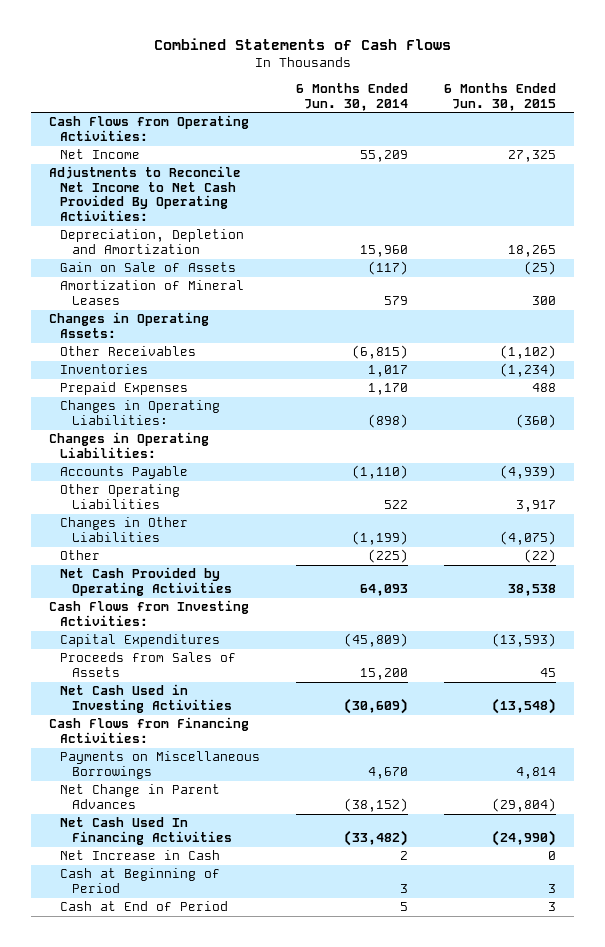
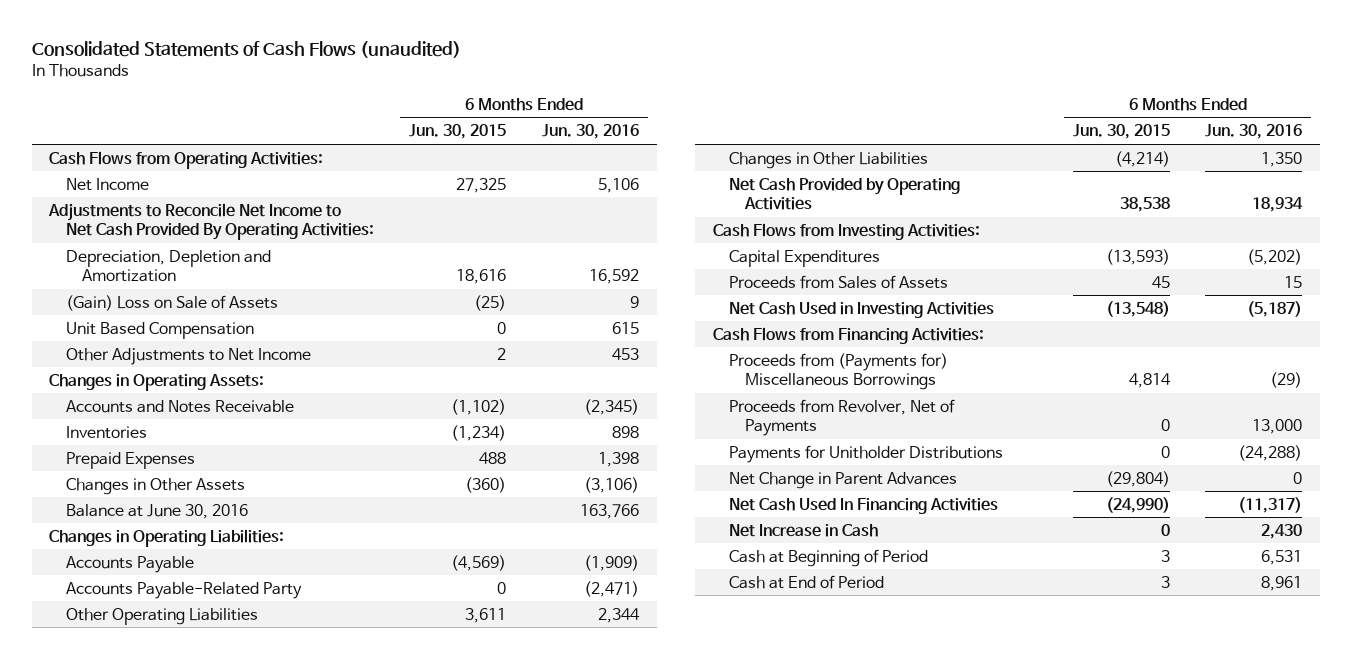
- Combined Statements of Cash Flows
+ Consolidated Statements of Cash Flows (unaudited)
- | 6 Months Ended Jun. 30, 2014 | 6 Months Ended Jun. 30, 2015
+ | 6 Months Ended Jun. 30, 2015 | 6 Months Ended Jun. 30, 2016
- Depreciation, Depletion and Amortization | 15,960 | 18,265
- Gain on Sale of Assets | (117) | (25)
- Amortization of Mineral Leases | 579 | 300
+ Depreciation, Depletion and Amortization | 18,616 | 16,592
+ (Gain) Loss on Sale of Assets | (25) | 9
+ Unit Based Compensation | 0 | 615
+ Other Adjustments to Net Income | 2 | 453
- Other Receivables | (6,815) | (1,102)
+ Accounts and Notes Receivable | (1,102) | (2,345)
- Changes in Operating Liabilities: | (898) | (360)
+ Changes in Other Assets | (360) | (3,106)
+ Balance at June 30, 2016 | | 163,766
- Accounts Payable | (1,110) | (4,939)
- Other Operating Liabilities | 522 | 3,917
- Changes in Other Liabilities | (1,199) | (4,075)
- Other | (225) | (22)
+ Accounts Payable | (4,569) | (1,909)
+ Accounts Payable-Related Party | 0 | (2,471)
+ Other Operating Liabilities | 3,611 | 2,344
+ Changes in Other Liabilities | (4,214) | 1,350
- Payments on Miscellaneous Borrowings | 4,670 | 4,814
+ Proceeds from (Payments for) Miscellaneous Borrowings | 4,814 | (29)
+ Proceeds from Revolver, Net of Payments | 0 | 13,000
+ Payments for Unitholder Distributions | 0 | (24,288)

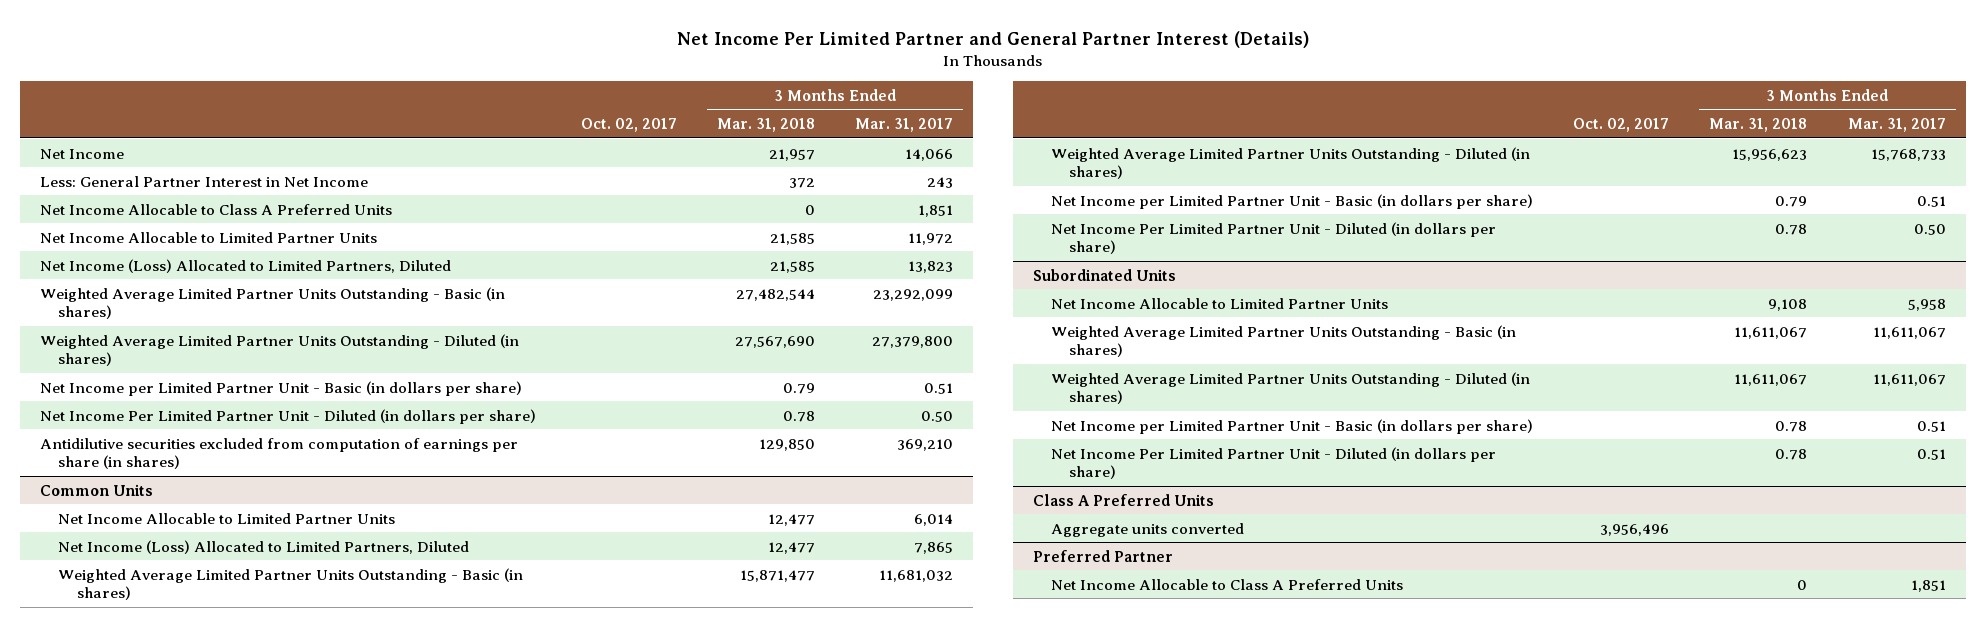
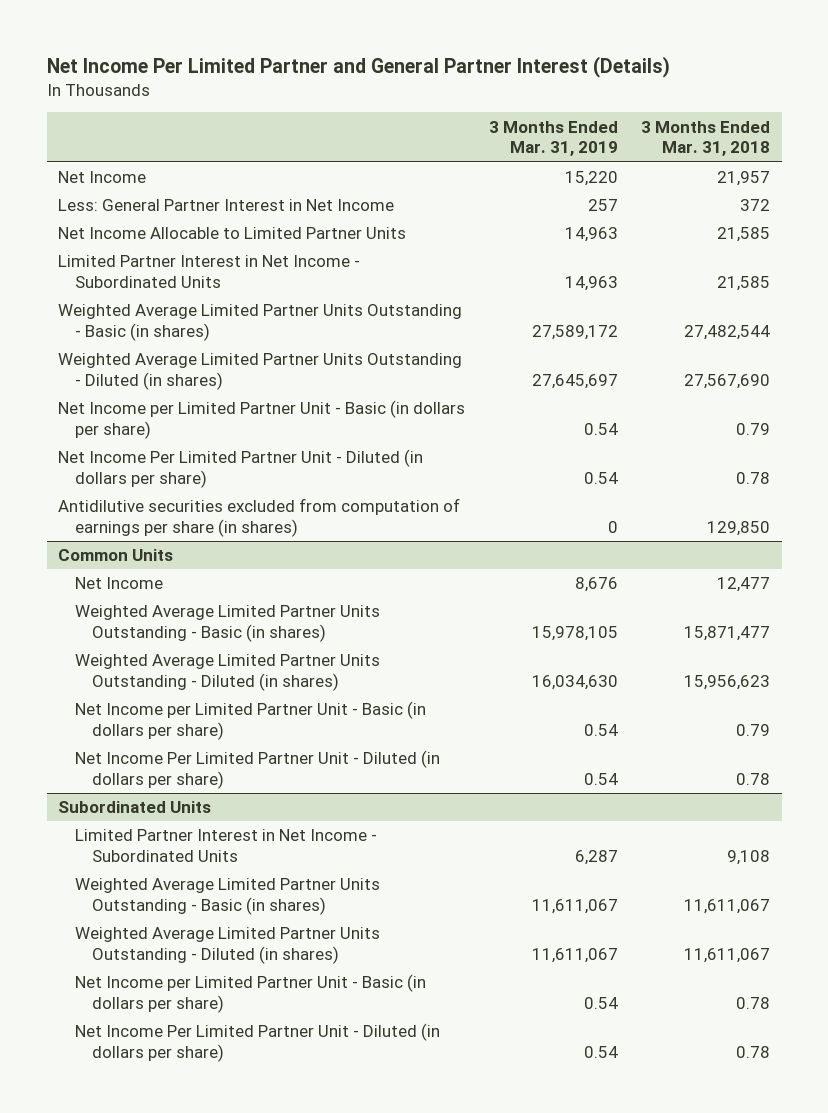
- | Oct. 02, 2017 | 3 Months Ended Mar. 31, 2018 | 3 Months Ended Mar. 31, 2017
+ | 3 Months Ended Mar. 31, 2019 | 3 Months Ended Mar. 31, 2018
- Net Income Allocable to Class A Preferred Units | | 0 | 1,851
- Net Income (Loss) Allocated to Limited Partners, Diluted | | 21,585 | 13,823
+ Limited Partner Interest in Net Income - Subordinated Units | 14,963 | 21,585
@ Common Units
- Net Income Allocable to Limited Partner Units | | 12,477 | 6,014
- Net Income (Loss) Allocated to Limited Partners, Diluted | | 12,477 | 7,865
+ Net Income | 8,676 | 12,477
@ Subordinated Units
- Net Income Allocable to Limited Partner Units | | 9,108 | 5,958
+ Limited Partner Interest in Net Income - Subordinated Units | 6,287 | 9,108
- Class A Preferred Units
- Aggregate units converted | 3,956,496 | |
- Preferred Partner
- Net Income Allocable to Class A Preferred Units | | 0 | 1,851

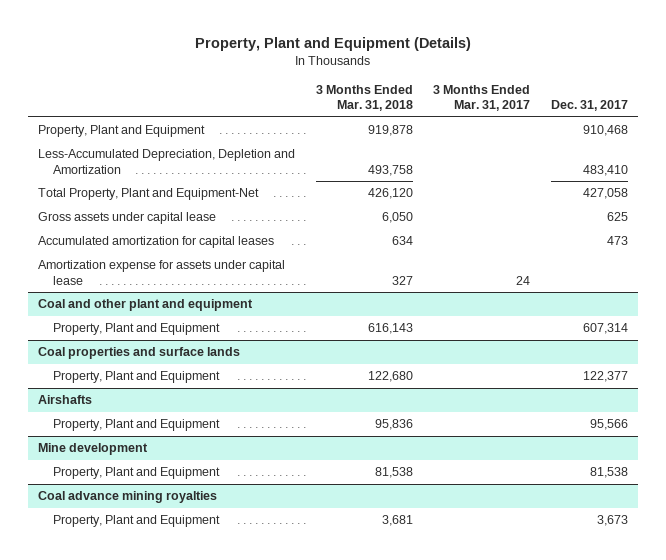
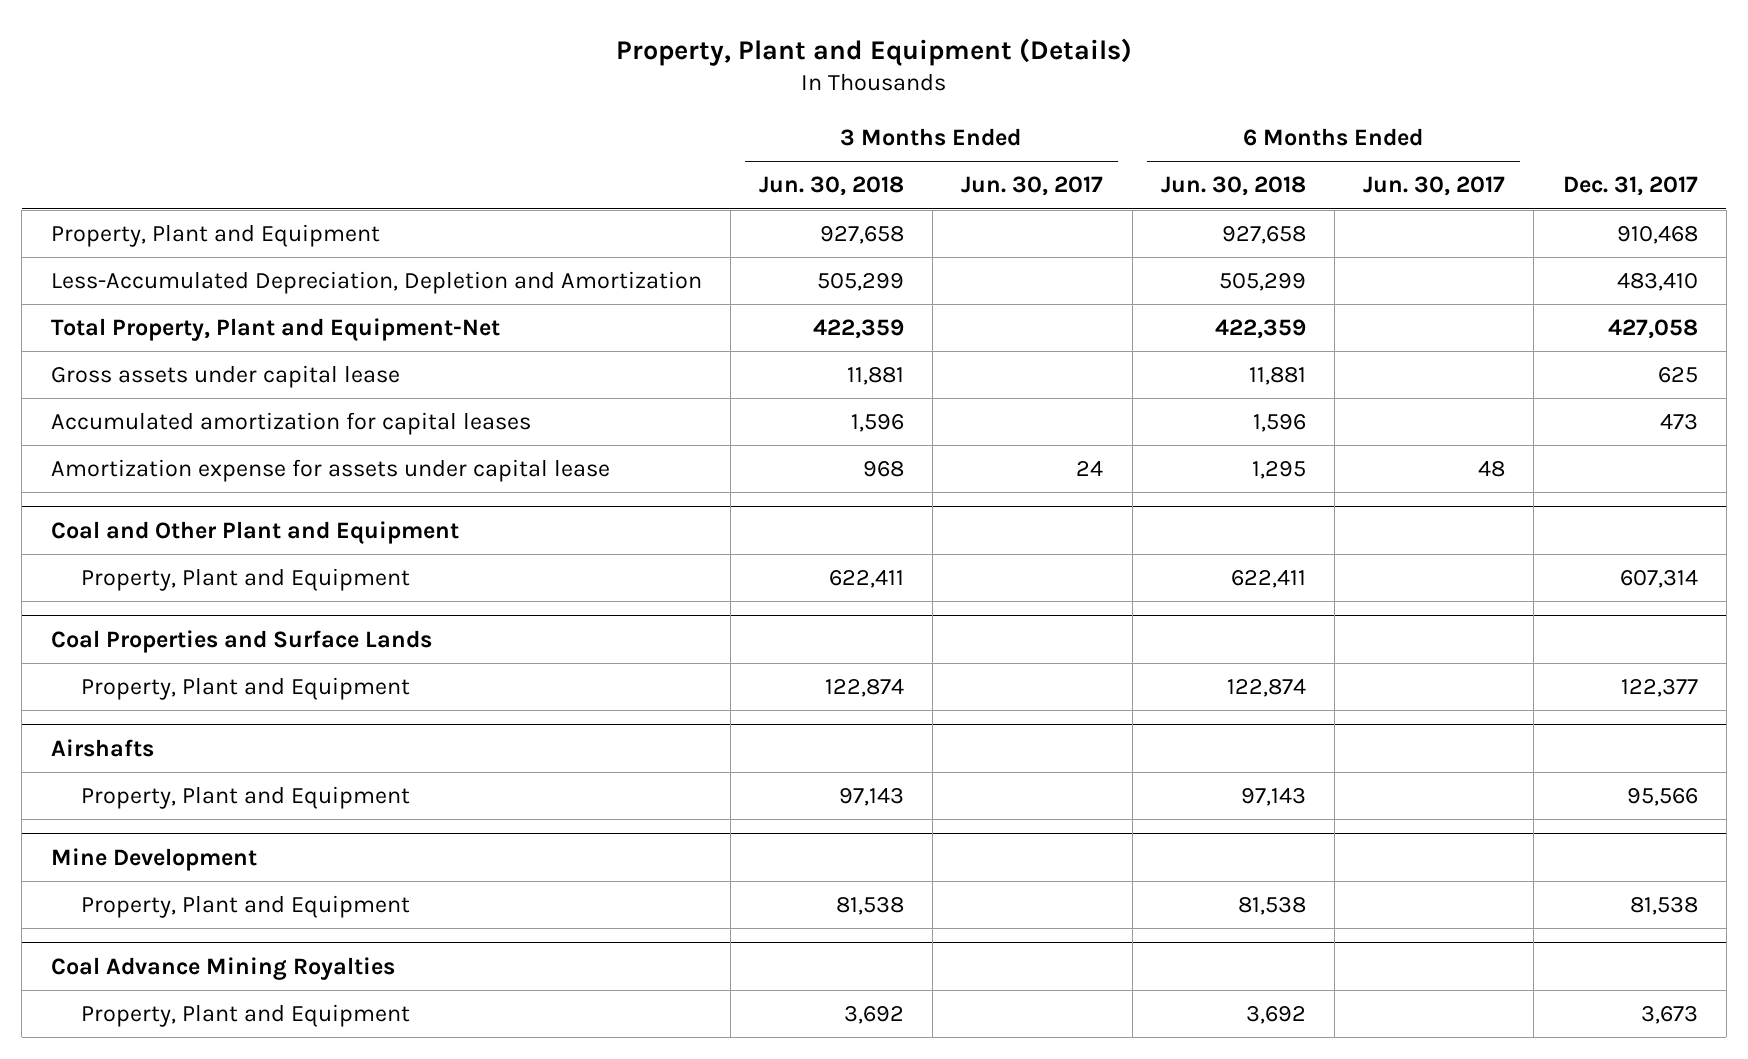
- | 3 Months Ended Mar. 31, 2018 | 3 Months Ended Mar. 31, 2017 | Dec. 31, 2017
+ | 3 Months Ended Jun. 30, 2018 | 3 Months Ended Jun. 30, 2017 | 6 Months Ended Jun. 30, 2018 | 6 Months Ended Jun. 30, 2017 | Dec. 31, 2017
- Coal and other plant and equipment
+ Coal and Other Plant and Equipment
- Coal properties and surface lands
+ Coal Properties and Surface Lands
- Mine development
+ Mine Development
- Coal advance mining royalties
+ Coal Advance Mining Royalties

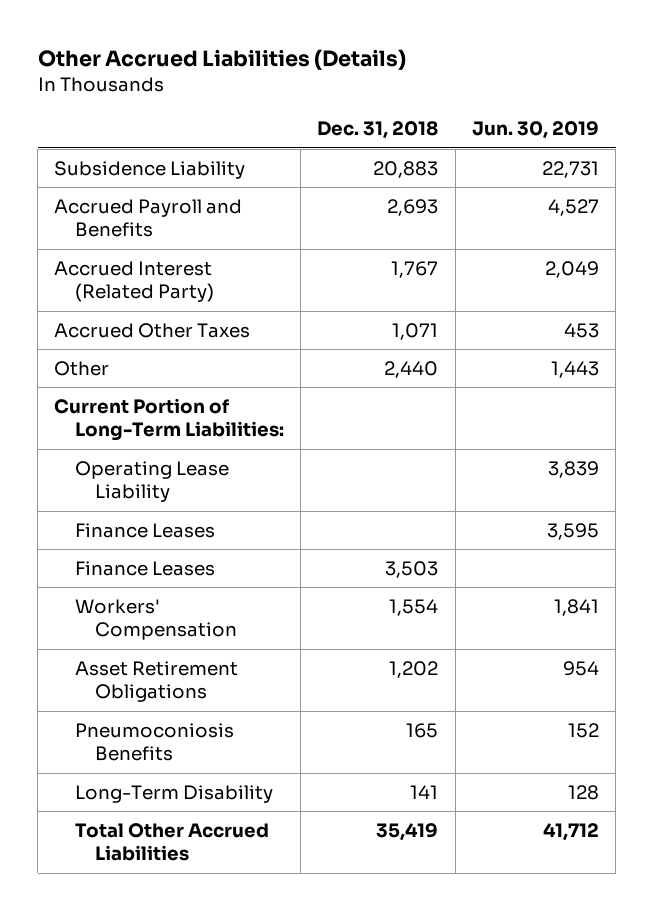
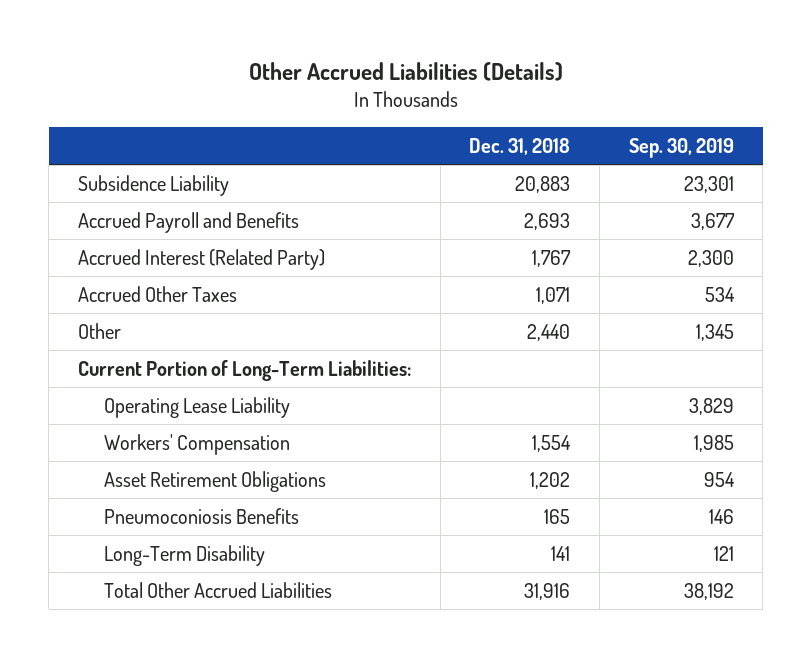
- | Dec. 31, 2018 | Jun. 30, 2019
+ | Dec. 31, 2018 | Sep. 30, 2019
- Finance Leases | | 3,595
- Finance Leases | 3,503 |
- Total Other Accrued Liabilities | 35,419 | 41,712
+ Total Other Accrued Liabilities | 31,916 | 38,192

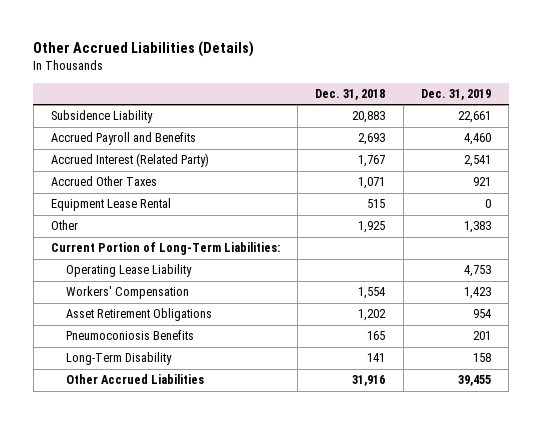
- | Dec. 31, 2018 | Sep. 30, 2019
+ | Dec. 31, 2018 | Dec. 31, 2019
- Other | 2,440 | 1,345
+ Equipment Lease Rental | 515 | 0
+ Other | 1,925 | 1,383
- Total Other Accrued Liabilities | 31,916 | 38,192
+ Other Accrued Liabilities | 31,916 | 39,455

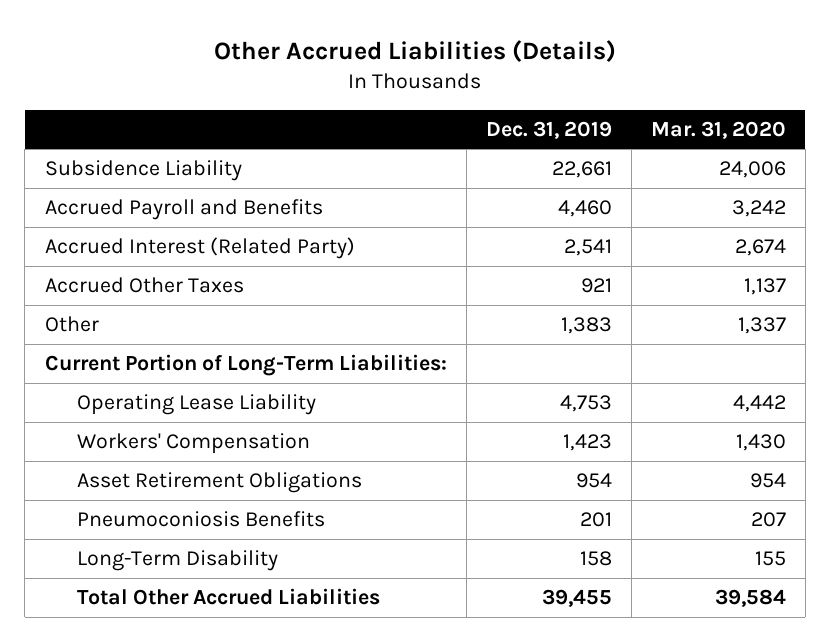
- | Dec. 31, 2018 | Dec. 31, 2019
+ | Dec. 31, 2019 | Mar. 31, 2020
- Equipment Lease Rental | 515 | 0
- Other Accrued Liabilities | 31,916 | 39,455
+ Total Other Accrued Liabilities | 39,455 | 39,584

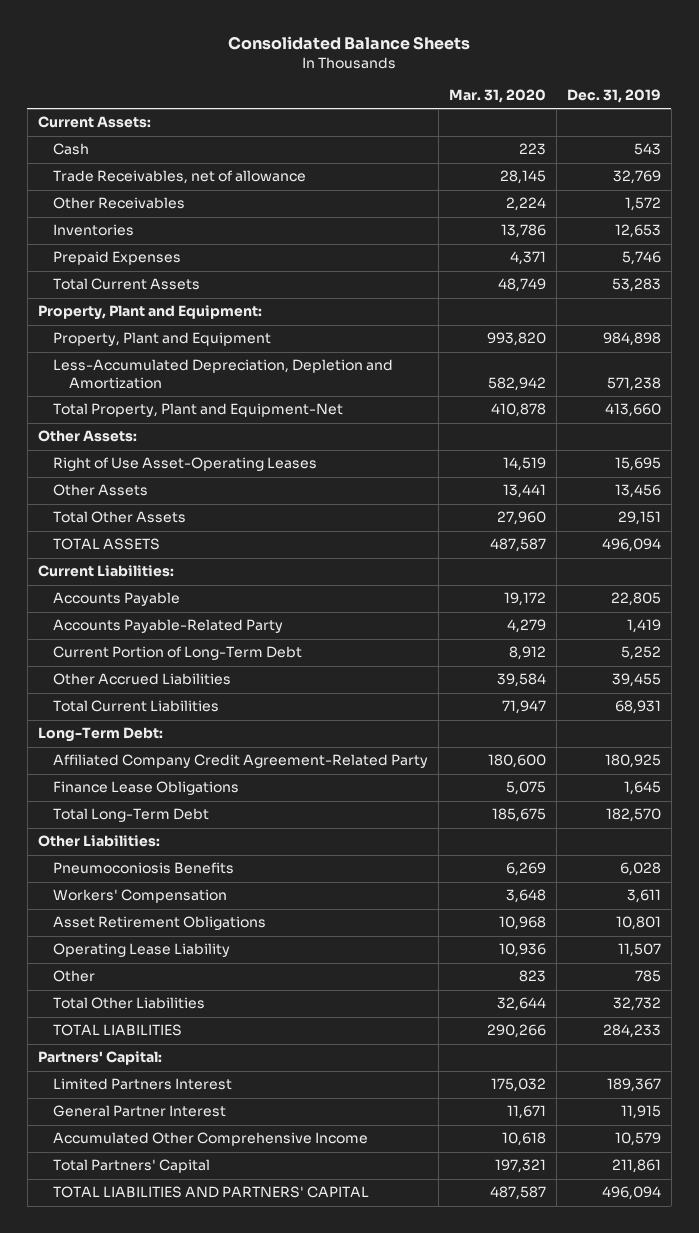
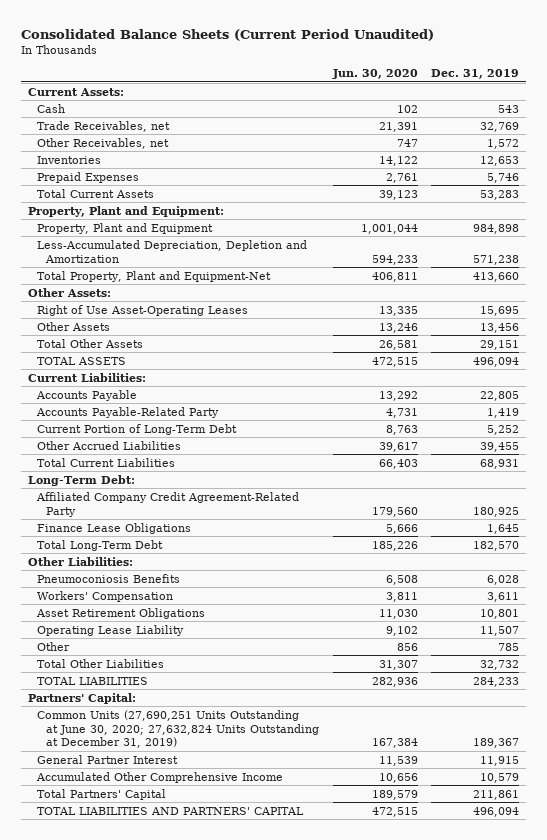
- Consolidated Balance Sheets
+ Consolidated Balance Sheets (Current Period Unaudited)
- | Mar. 31, 2020 | Dec. 31, 2019
+ | Jun. 30, 2020 | Dec. 31, 2019
- Trade Receivables, net of allowance | 28,145 | 32,769
- Other Receivables | 2,224 | 1,572
+ Trade Receivables, net | 21,391 | 32,769
+ Other Receivables, net | 747 | 1,572
- Limited Partners Interest | 175,032 | 189,367
+ Common Units (27,690,251 Units Outstanding at June 30, 2020; 27,632,824 Units Outstanding at December 31, 2019) | 167,384 | 189,367

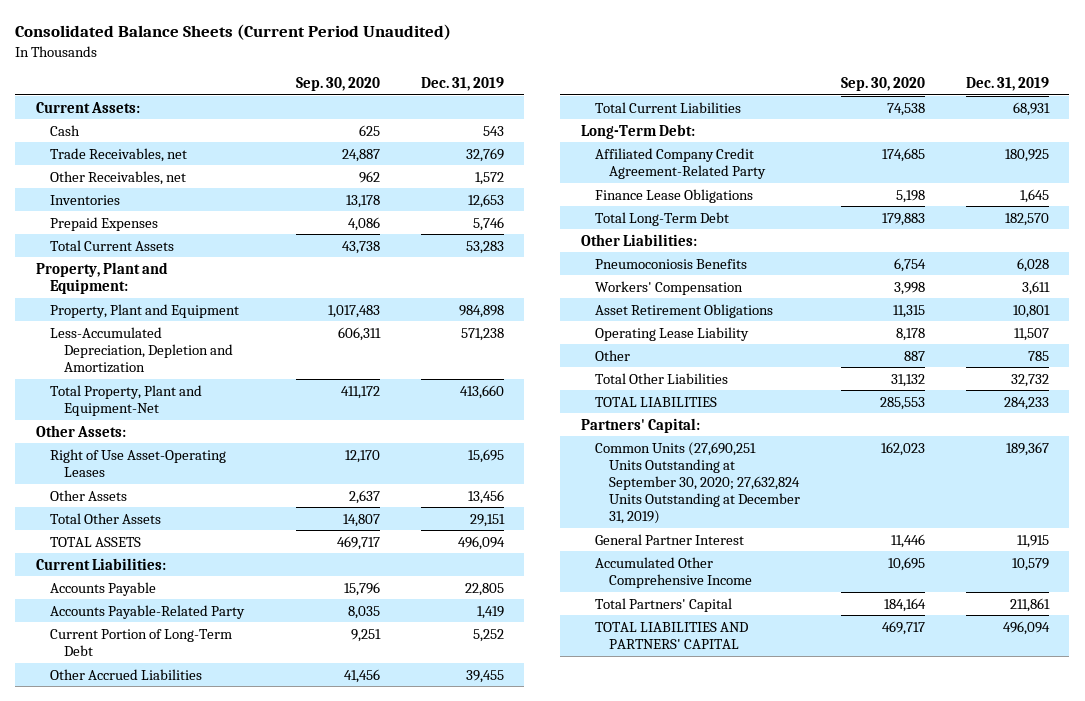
- | Jun. 30, 2020 | Dec. 31, 2019
+ | Sep. 30, 2020 | Dec. 31, 2019
- Common Units (27,690,251 Units Outstanding at June 30, 2020; 27,632,824 Units Outstanding at December 31, 2019) | 167,384 | 189,367
+ Common Units (27,690,251 Units Outstanding at September 30, 2020; 27,632,824 Units Outstanding at December 31, 2019) | 162,023 | 189,367

